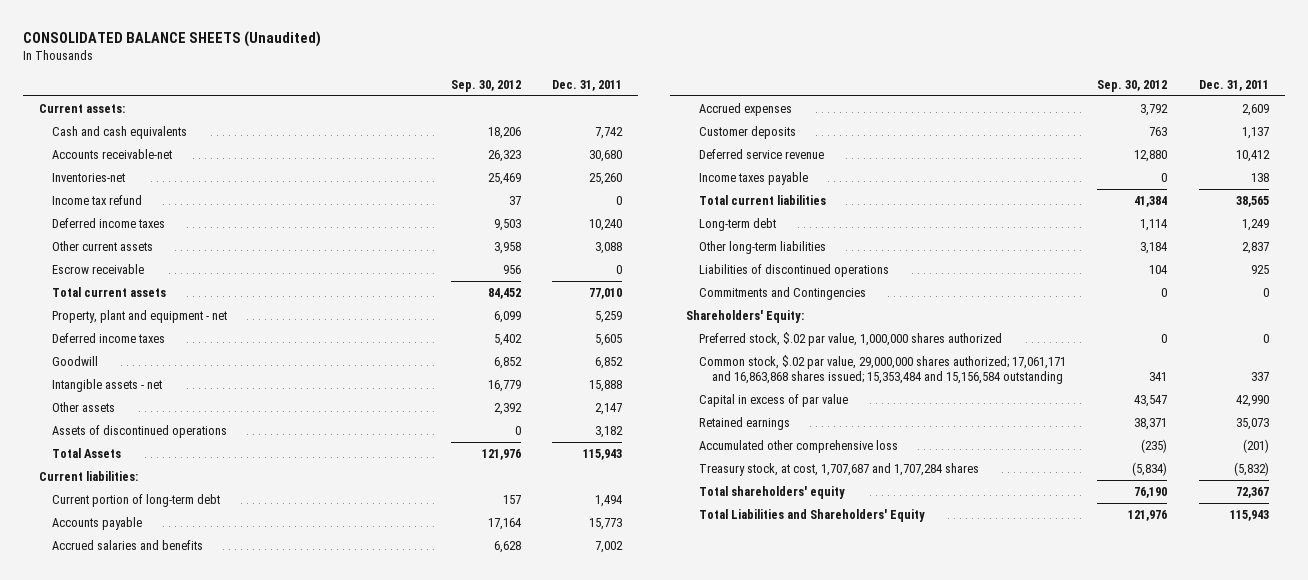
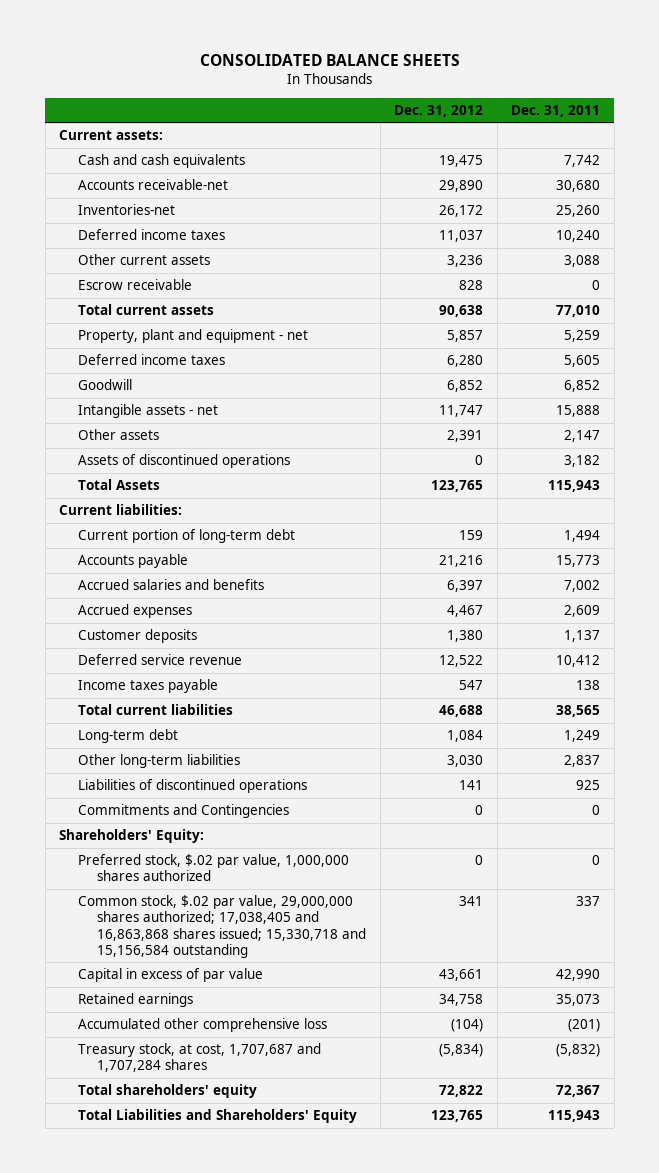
- CONSOLIDATED BALANCE SHEETS (Unaudited)
+ CONSOLIDATED BALANCE SHEETS
- | Sep. 30, 2012 | Dec. 31, 2011
+ | Dec. 31, 2012 | Dec. 31, 2011
- Income tax refund | 37 | 0
- Common stock, $.02 par value, 29,000,000 shares authorized; 17,061,171 and 16,863,868 shares issued; 15,353,484 and 15,156,584 outstanding | 341 | 337
+ Common stock, $.02 par value, 29,000,000 shares authorized; 17,038,405 and 16,863,868 shares issued; 15,330,718 and 15,156,584 outstanding | 341 | 337

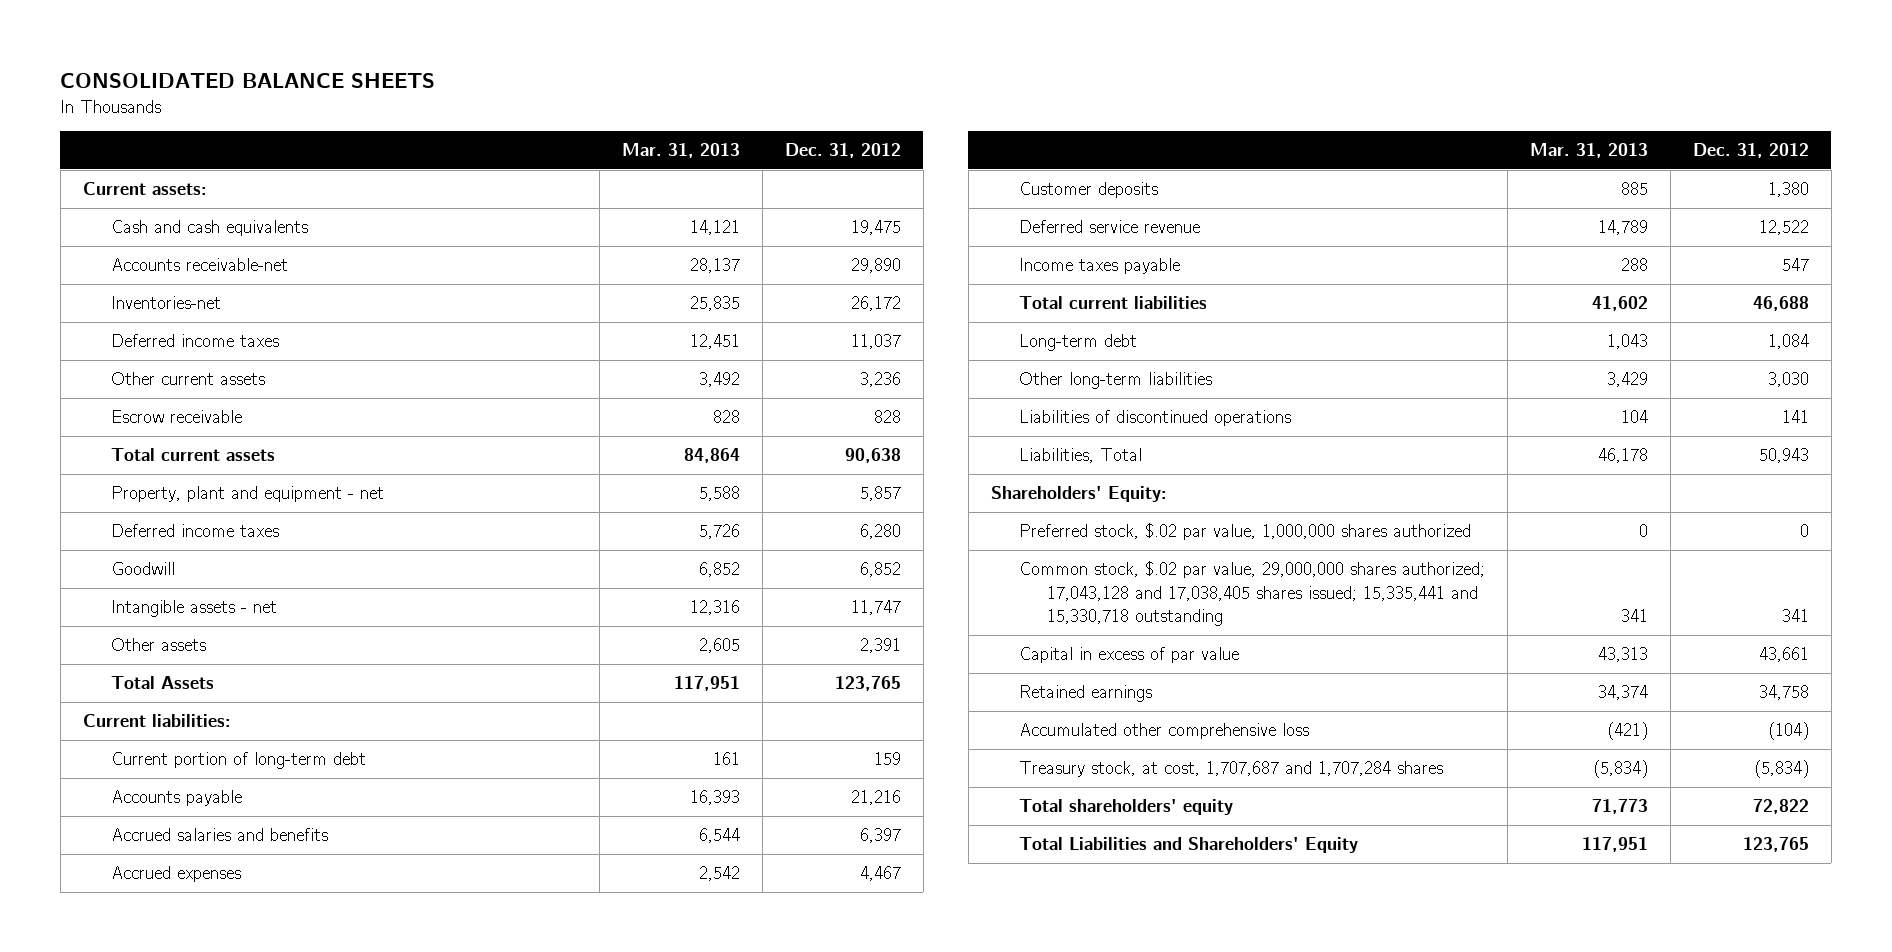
- | Dec. 31, 2012 | Dec. 31, 2011
+ | Mar. 31, 2013 | Dec. 31, 2012
- Assets of discontinued operations | 0 | 3,182
- Commitments and Contingencies | 0 | 0
+ Liabilities, Total | 46,178 | 50,943
- Common stock, $.02 par value, 29,000,000 shares authorized; 17,038,405 and 16,863,868 shares issued; 15,330,718 and 15,156,584 outstanding | 341 | 337
+ Common stock, $.02 par value, 29,000,000 shares authorized; 17,043,128 and 17,038,405 shares issued; 15,335,441 and 15,330,718 outstanding | 341 | 341

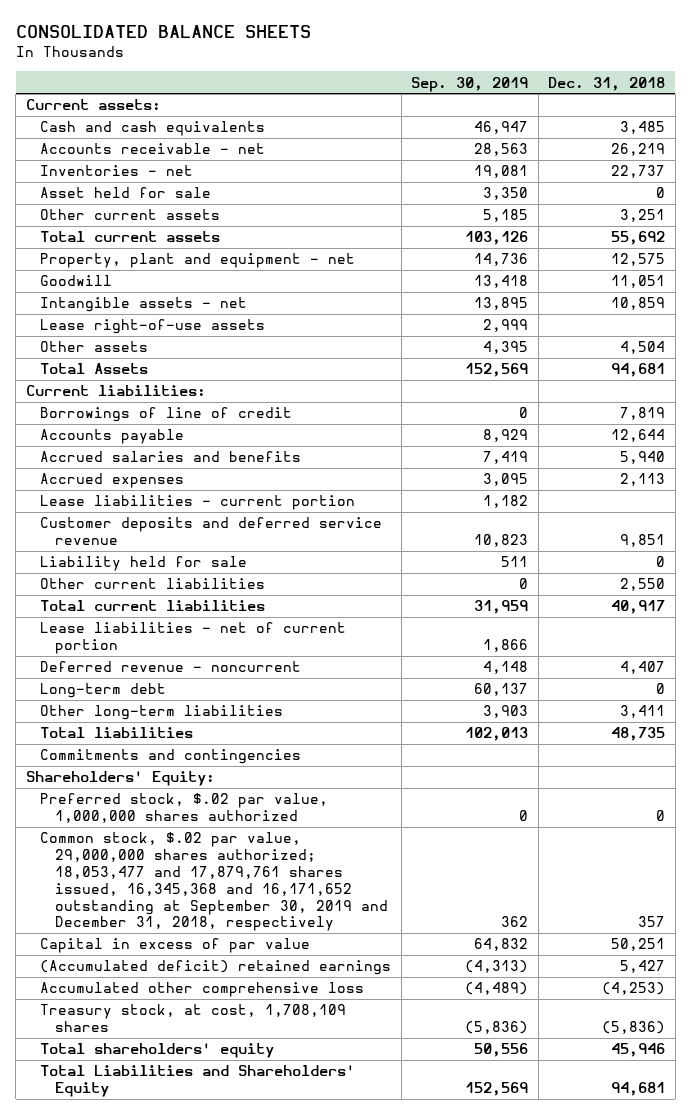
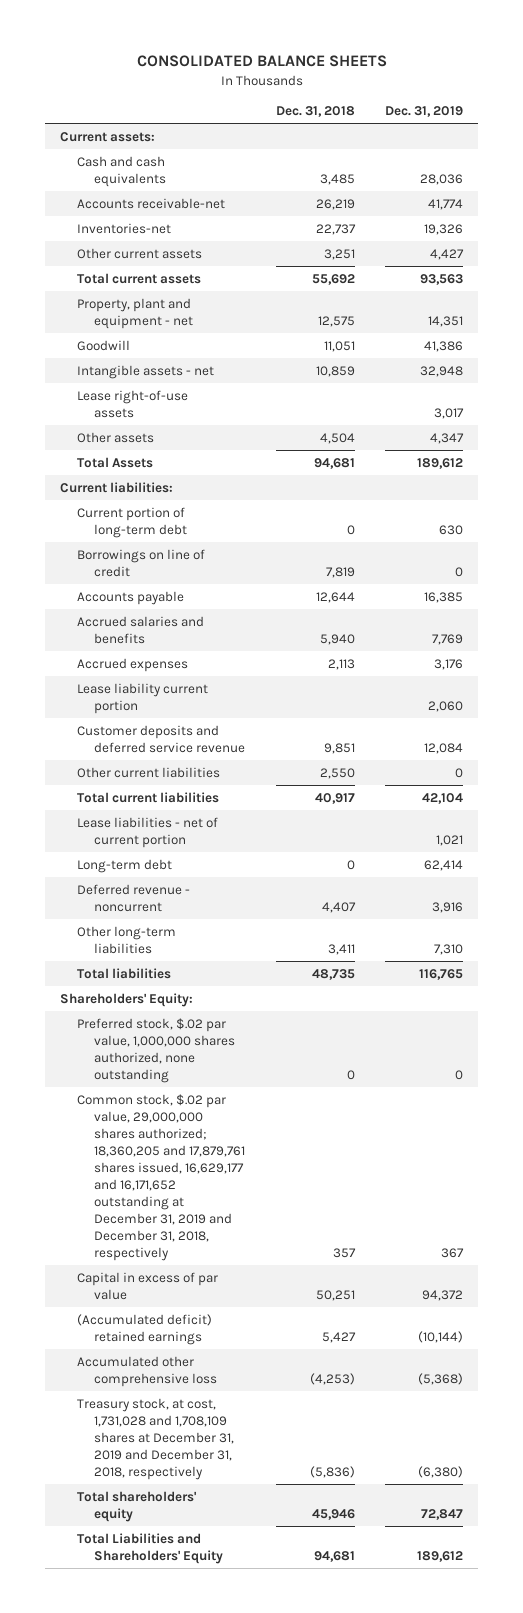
- | Sep. 30, 2019 | Dec. 31, 2018
+ | Dec. 31, 2018 | Dec. 31, 2019
- Accounts receivable - net | 28,563 | 26,219
- Inventories - net | 19,081 | 22,737
- Asset held for sale | 3,350 | 0
+ Accounts receivable-net | 26,219 | 41,774
+ Inventories-net | 22,737 | 19,326
- Borrowings of line of credit | 0 | 7,819
+ Current portion of long-term debt | 0 | 630
+ Borrowings on line of credit | 7,819 | 0
- Lease liabilities - current portion | 1,182 |
+ Lease liability current portion | | 2,060
- Liability held for sale | 511 | 0
moved down: Deferred revenue - noncurrent | 4,407 | 3,916
- Commitments and contingencies
- Preferred stock, $.02 par value, 1,000,000 shares authorized | 0 | 0
- Common stock, $.02 par value, 29,000,000 shares authorized; 18,053,477 and 17,879,761 shares issued, 16,345,368 and 16,171,652 outstanding at September 30, 2019 and December 31, 2018, respectively | 362 | 357
+ Preferred stock, $.02 par value, 1,000,000 shares authorized, none outstanding | 0 | 0
+ Common stock, $.02 par value, 29,000,000 shares authorized; 18,360,205 and 17,879,761 shares issued, 16,629,177 and 16,171,652 outstanding at December 31, 2019 and December 31, 2018, respectively | 357 | 367
- Treasury stock, at cost, 1,708,109 shares | (5,836) | (5,836)
+ Treasury stock, at cost, 1,731,028 and 1,708,109 shares at December 31, 2019 and December 31, 2018, respectively | (5,836) | (6,380)

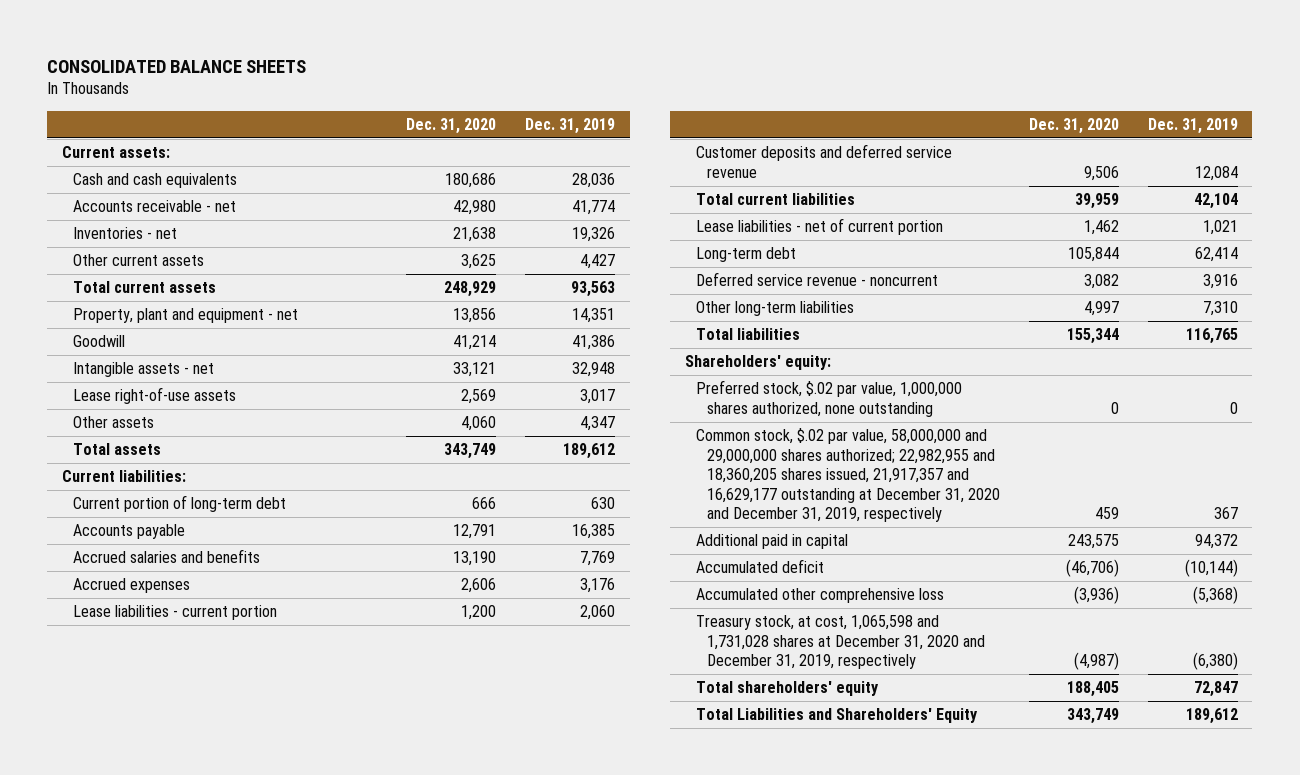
- | Dec. 31, 2018 | Dec. 31, 2019
+ | Dec. 31, 2020 | Dec. 31, 2019
- Accounts receivable-net | 26,219 | 41,774
- Inventories-net | 22,737 | 19,326
+ Accounts receivable - net | 42,980 | 41,774
+ Inventories - net | 21,638 | 19,326
- Total Assets | 94,681 | 189,612
+ Total assets | 343,749 | 189,612
- Borrowings on line of credit | 7,819 | 0
- Lease liability current portion | | 2,060
+ Lease liabilities - current portion | 1,200 | 2,060
- Other current liabilities | 2,550 | 0
- Deferred revenue - noncurrent | 4,407 | 3,916
+ Deferred service revenue - noncurrent | 3,082 | 3,916
- Shareholders' Equity:
+ Shareholders' equity:
- Common stock, $.02 par value, 29,000,000 shares authorized; 18,360,205 and 17,879,761 shares issued, 16,629,177 and 16,171,652 outstanding at December 31, 2019 and December 31, 2018, respectively | 357 | 367
- Capital in excess of par value | 50,251 | 94,372
- (Accumulated deficit) retained earnings | 5,427 | (10,144)
+ Common stock, $.02 par value, 58,000,000 and 29,000,000 shares authorized; 22,982,955 and 18,360,205 shares issued, 21,917,357 and 16,629,177 outstanding at December 31, 2020 and December 31, 2019, respectively | 459 | 367
+ Additional paid in capital | 243,575 | 94,372
+ Accumulated deficit | (46,706) | (10,144)
- Treasury stock, at cost, 1,731,028 and 1,708,109 shares at December 31, 2019 and December 31, 2018, respectively | (5,836) | (6,380)
+ Treasury stock, at cost, 1,065,598 and 1,731,028 shares at December 31, 2020 and December 31, 2019, respectively | (4,987) | (6,380)

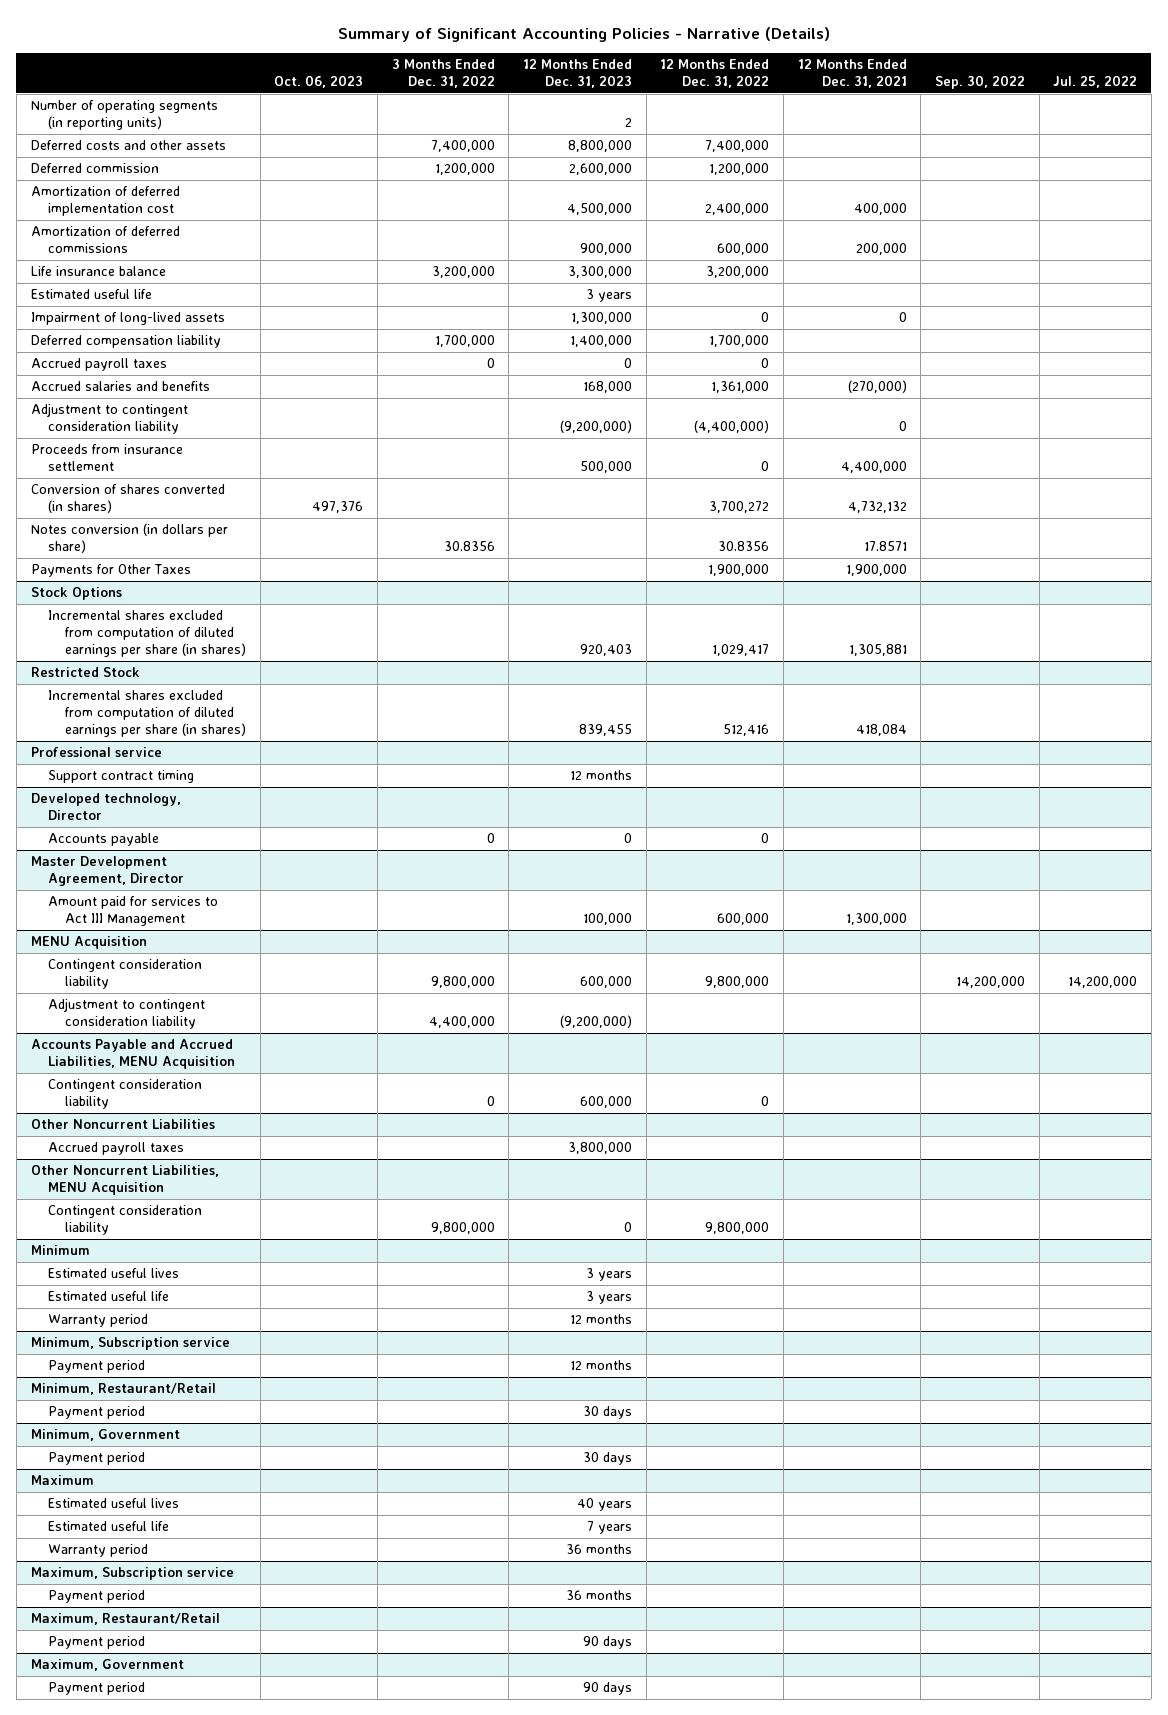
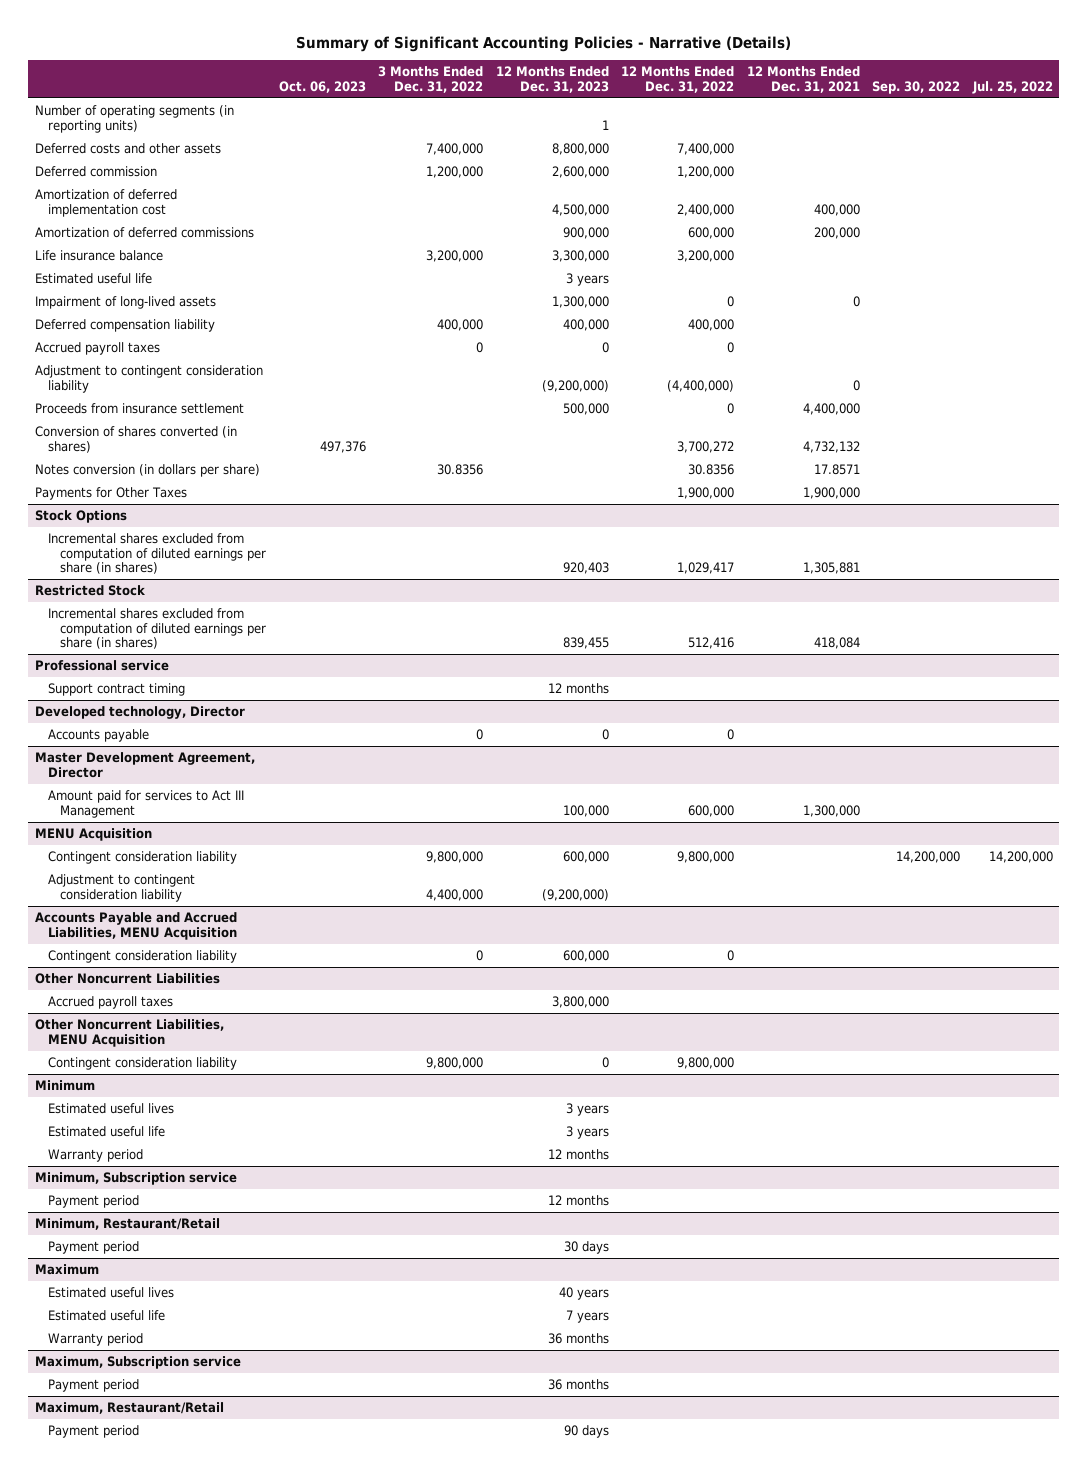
- Number of operating segments (in reporting units) | | | 2 | | | |
+ Number of operating segments (in reporting units) | | | 1 | | | |
- Deferred compensation liability | | 1,700,000 | 1,400,000 | 1,700,000 | | |
+ Deferred compensation liability | | 400,000 | 400,000 | 400,000 | | |
- Accrued salaries and benefits | | | 168,000 | 1,361,000 | (270,000) | |
- Minimum, Government
- Payment period | | | 30 days | | | |
- Maximum, Government
- Payment period | | | 90 days | | | |

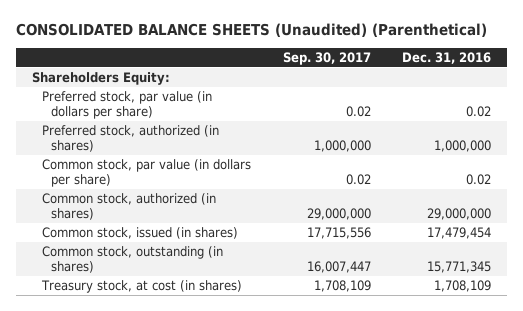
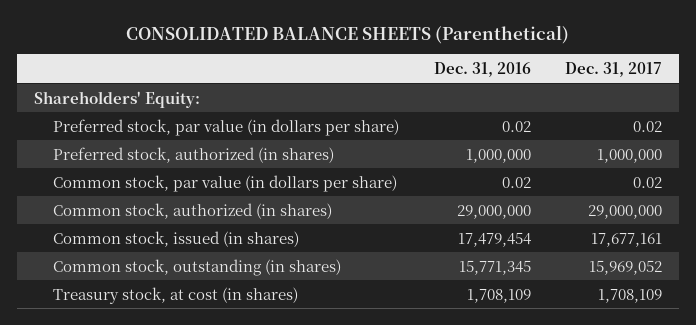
- CONSOLIDATED BALANCE SHEETS (Unaudited) (Parenthetical)
+ CONSOLIDATED BALANCE SHEETS (Parenthetical)
- | Sep. 30, 2017 | Dec. 31, 2016
+ | Dec. 31, 2016 | Dec. 31, 2017
- Shareholders Equity:
+ Shareholders' Equity:

